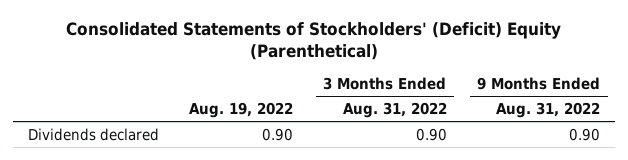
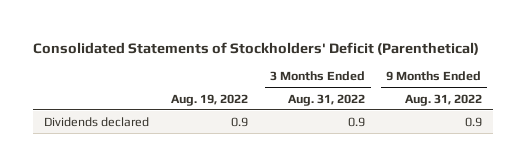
- Consolidated Statements of Stockholders' (Deficit) Equity (Parenthetical)
+ Consolidated Statements of Stockholders' Deficit (Parenthetical)
- Dividends declared | 0.90 | 0.90 | 0.90
+ Dividends declared | 0.9 | 0.9 | 0.9

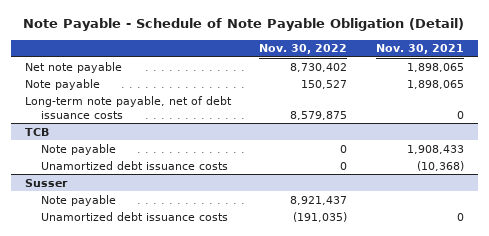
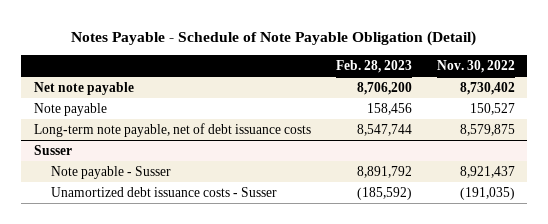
- Note Payable - Schedule of Note Payable Obligation (Detail)
+ Notes Payable - Schedule of Note Payable Obligation (Detail)
- | Nov. 30, 2022 | Nov. 30, 2021
+ | Feb. 28, 2023 | Nov. 30, 2022
- TCB
- Note payable | 0 | 1,908,433
- Unamortized debt issuance costs | 0 | (10,368)
@ Susser
- Note payable | 8,921,437 |
- Unamortized debt issuance costs | (191,035) | 0
+ Note payable - Susser | 8,891,792 | 8,921,437
+ Unamortized debt issuance costs - Susser | (185,592) | (191,035)

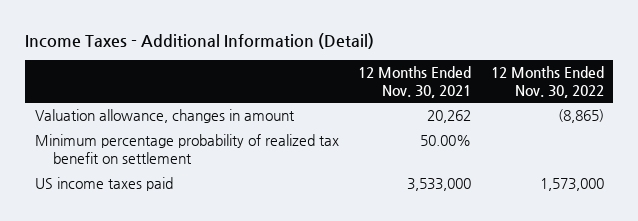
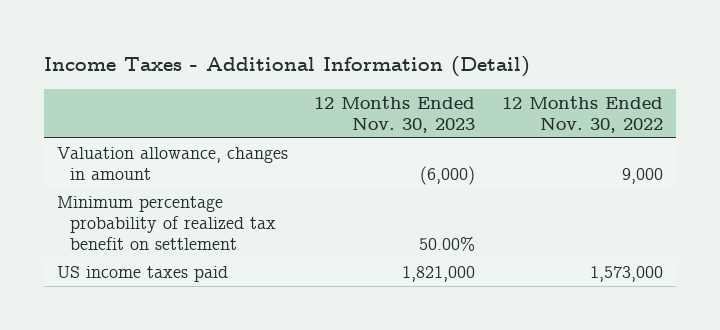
- | 12 Months Ended Nov. 30, 2021 | 12 Months Ended Nov. 30, 2022
+ | 12 Months Ended Nov. 30, 2023 | 12 Months Ended Nov. 30, 2022
- Valuation allowance, changes in amount | 20,262 | (8,865)
+ Valuation allowance, changes in amount | (6,000) | 9,000

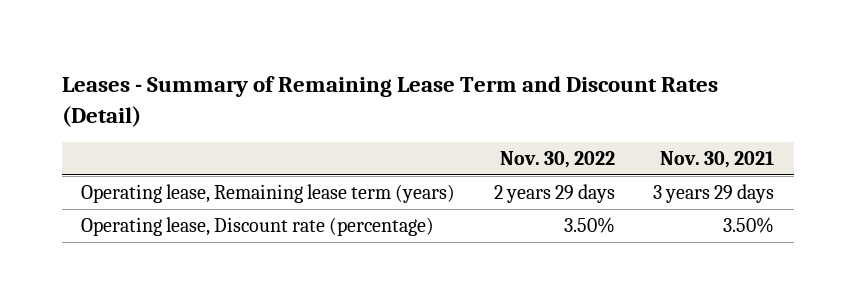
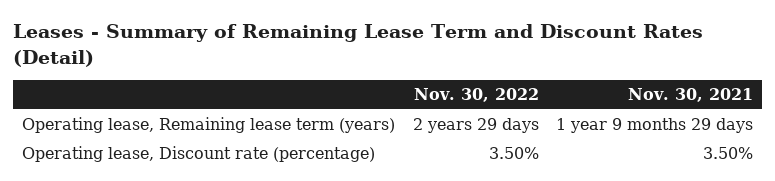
- Operating lease, Remaining lease term (years) | 2 years 29 days | 3 years 29 days
+ Operating lease, Remaining lease term (years) | 2 years 29 days | 1 year 9 months 29 days

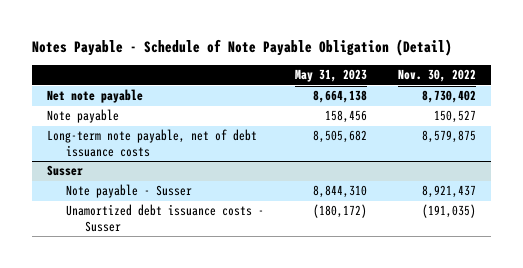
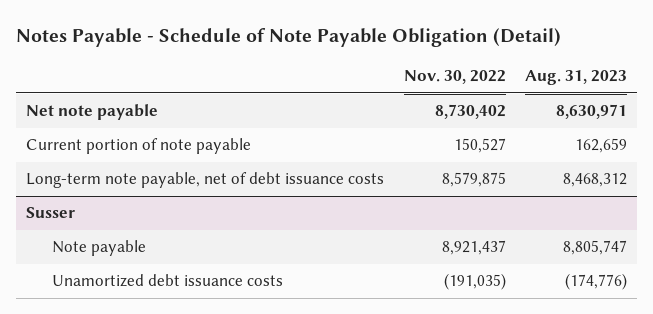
- | May 31, 2023 | Nov. 30, 2022
+ | Nov. 30, 2022 | Aug. 31, 2023
- Note payable | 158,456 | 150,527
+ Current portion of note payable | 150,527 | 162,659
@ Susser
- Note payable - Susser | 8,844,310 | 8,921,437
- Unamortized debt issuance costs - Susser | (180,172) | (191,035)
+ Note payable | 8,921,437 | 8,805,747
+ Unamortized debt issuance costs | (191,035) | (174,776)

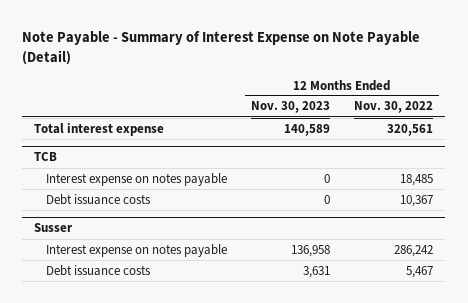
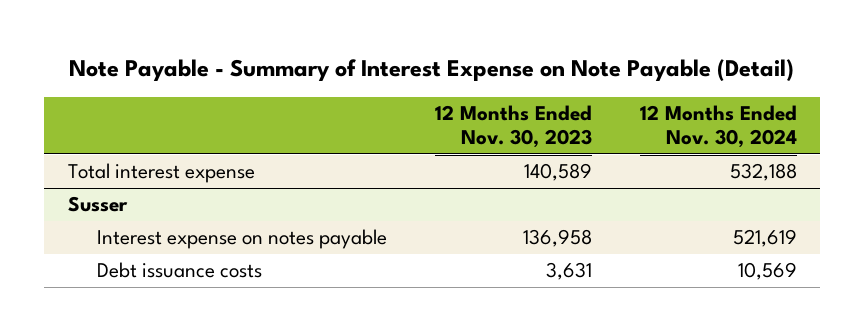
- | 12 Months Ended Nov. 30, 2023 | 12 Months Ended Nov. 30, 2022
+ | 12 Months Ended Nov. 30, 2023 | 12 Months Ended Nov. 30, 2024
- TCB
- Interest expense on notes payable | 0 | 18,485
- Debt issuance costs | 0 | 10,367

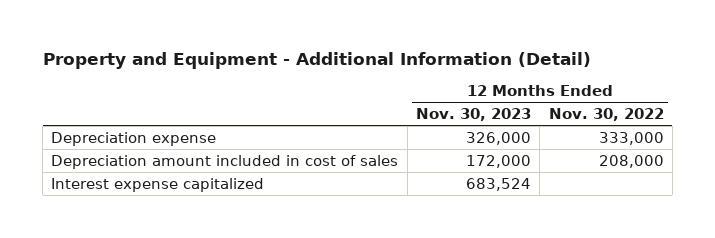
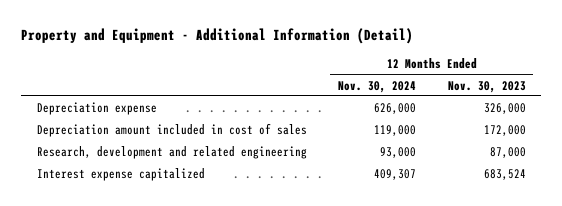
- | 12 Months Ended Nov. 30, 2023 | 12 Months Ended Nov. 30, 2022
+ | 12 Months Ended Nov. 30, 2024 | 12 Months Ended Nov. 30, 2023
+ Research, development and related engineering | 93,000 | 87,000

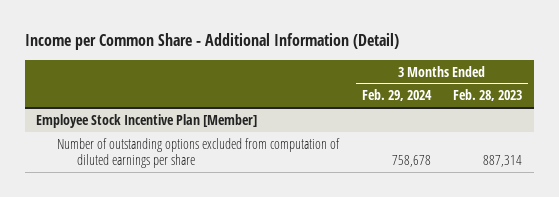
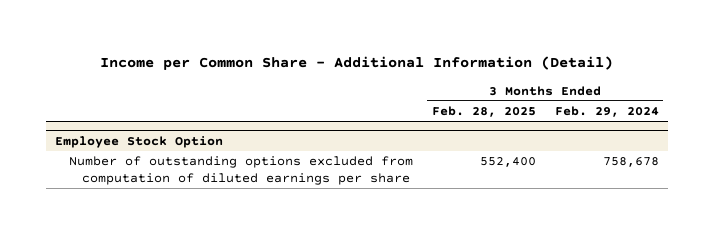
- | 3 Months Ended Feb. 29, 2024 | 3 Months Ended Feb. 28, 2023
+ | 3 Months Ended Feb. 28, 2025 | 3 Months Ended Feb. 29, 2024
- Employee Stock Incentive Plan [Member]
+ Employee Stock Option

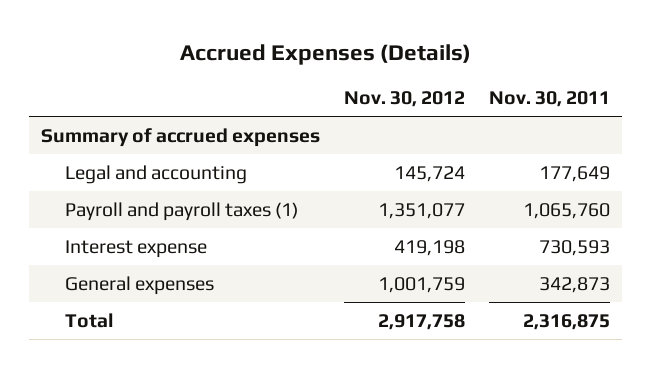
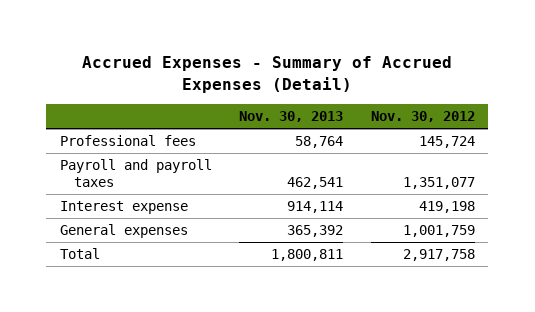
- Accrued Expenses (Details)
+ Accrued Expenses - Summary of Accrued Expenses (Detail)
- | Nov. 30, 2012 | Nov. 30, 2011
+ | Nov. 30, 2013 | Nov. 30, 2012
- Summary of accrued expenses
- Legal and accounting | 145,724 | 177,649
- Payroll and payroll taxes (1) | 1,351,077 | 1,065,760
+ Professional fees | 58,764 | 145,724
+ Payroll and payroll taxes | 462,541 | 1,351,077

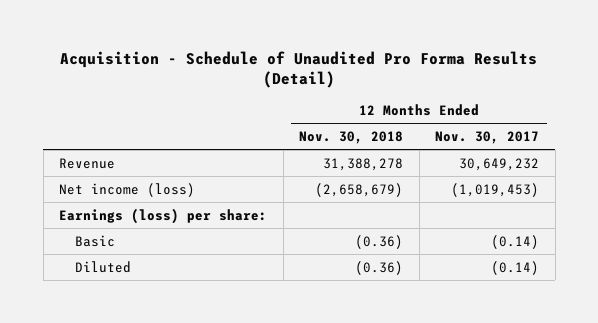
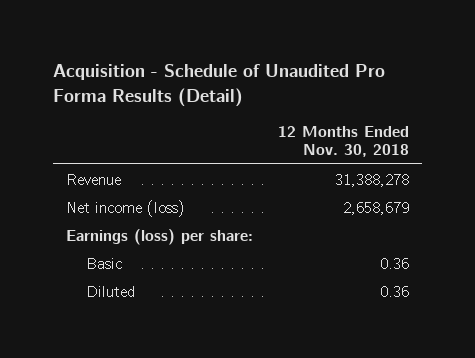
- | 12 Months Ended Nov. 30, 2018 | 12 Months Ended Nov. 30, 2017
+ | 12 Months Ended Nov. 30, 2018
- Net income (loss) | (2,658,679) | (1,019,453)
+ Net income (loss) | 2,658,679
- Basic | (0.36) | (0.14)
- Diluted | (0.36) | (0.14)
+ Basic | 0.36
+ Diluted | 0.36

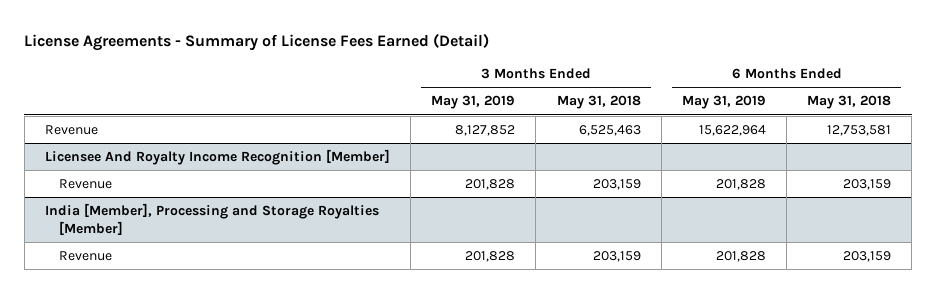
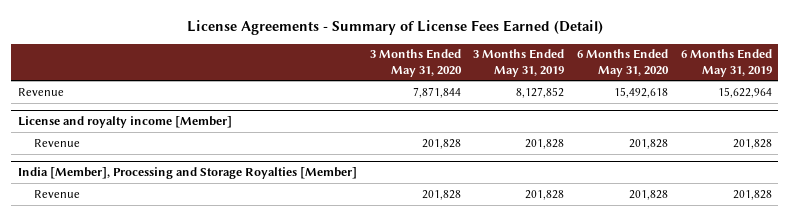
- | 3 Months Ended May 31, 2019 | 3 Months Ended May 31, 2018 | 6 Months Ended May 31, 2019 | 6 Months Ended May 31, 2018
+ | 3 Months Ended May 31, 2020 | 3 Months Ended May 31, 2019 | 6 Months Ended May 31, 2020 | 6 Months Ended May 31, 2019
- Licensee And Royalty Income Recognition [Member]
+ License and royalty income [Member]

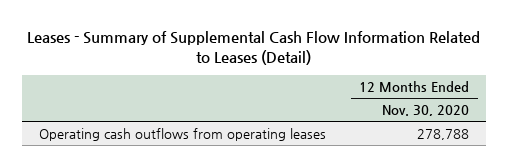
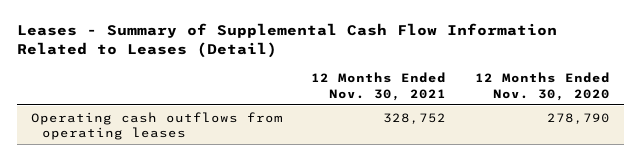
- | 12 Months Ended Nov. 30, 2020
+ | 12 Months Ended Nov. 30, 2021 | 12 Months Ended Nov. 30, 2020
- Operating cash outflows from operating leases | 278,788
+ Operating cash outflows from operating leases | 328,752 | 278,790

